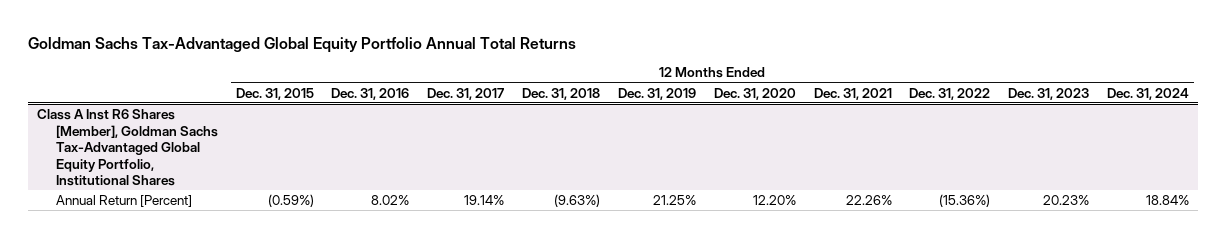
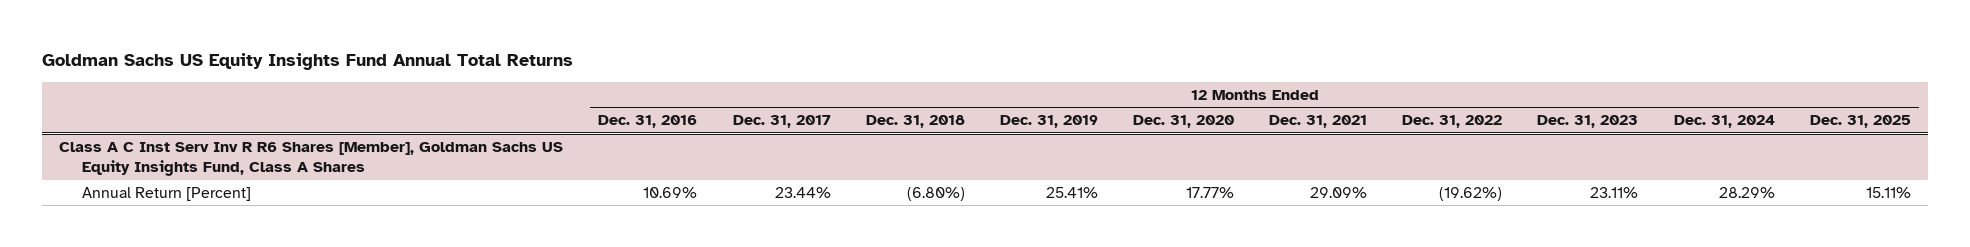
- Goldman Sachs Tax-Advantaged Global Equity Portfolio Annual Total Returns
+ Goldman Sachs US Equity Insights Fund Annual Total Returns
- | 12 Months Ended Dec. 31, 2015 | 12 Months Ended Dec. 31, 2016 | 12 Months Ended Dec. 31, 2017 | 12 Months Ended Dec. 31, 2018 | 12 Months Ended Dec. 31, 2019 | 12 Months Ended Dec. 31, 2020 | 12 Months Ended Dec. 31, 2021 | 12 Months Ended Dec. 31, 2022 | 12 Months Ended Dec. 31, 2023 | 12 Months Ended Dec. 31, 2024
+ | 12 Months Ended Dec. 31, 2016 | 12 Months Ended Dec. 31, 2017 | 12 Months Ended Dec. 31, 2018 | 12 Months Ended Dec. 31, 2019 | 12 Months Ended Dec. 31, 2020 | 12 Months Ended Dec. 31, 2021 | 12 Months Ended Dec. 31, 2022 | 12 Months Ended Dec. 31, 2023 | 12 Months Ended Dec. 31, 2024 | 12 Months Ended Dec. 31, 2025
- Class A Inst R6 Shares [Member], Goldman Sachs Tax-Advantaged Global Equity Portfolio, Institutional Shares
- Annual Return [Percent] | (0.59%) | 8.02% | 19.14% | (9.63%) | 21.25% | 12.20% | 22.26% | (15.36%) | 20.23% | 18.84%
+ Class A C Inst Serv Inv R R6 Shares [Member], Goldman Sachs US Equity Insights Fund, Class A Shares
+ Annual Return [Percent] | 10.69% | 23.44% | (6.80%) | 25.41% | 17.77% | 29.09% | (19.62%) | 23.11% | 28.29% | 15.11%

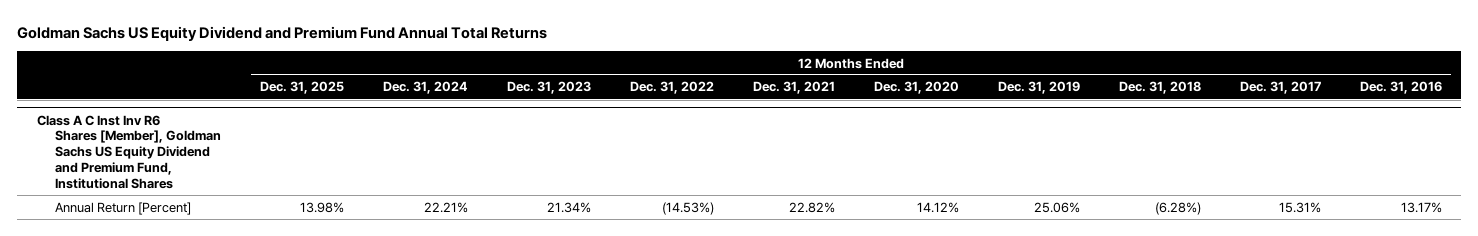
- Goldman Sachs US Equity Insights Fund Annual Total Returns
+ Goldman Sachs US Equity Dividend and Premium Fund Annual Total Returns
- | 12 Months Ended Dec. 31, 2016 | 12 Months Ended Dec. 31, 2017 | 12 Months Ended Dec. 31, 2018 | 12 Months Ended Dec. 31, 2019 | 12 Months Ended Dec. 31, 2020 | 12 Months Ended Dec. 31, 2021 | 12 Months Ended Dec. 31, 2022 | 12 Months Ended Dec. 31, 2023 | 12 Months Ended Dec. 31, 2024 | 12 Months Ended Dec. 31, 2025
+ | 12 Months Ended Dec. 31, 2025 | 12 Months Ended Dec. 31, 2024 | 12 Months Ended Dec. 31, 2023 | 12 Months Ended Dec. 31, 2022 | 12 Months Ended Dec. 31, 2021 | 12 Months Ended Dec. 31, 2020 | 12 Months Ended Dec. 31, 2019 | 12 Months Ended Dec. 31, 2018 | 12 Months Ended Dec. 31, 2017 | 12 Months Ended Dec. 31, 2016
- Class A C Inst Serv Inv R R6 Shares [Member], Goldman Sachs US Equity Insights Fund, Class A Shares
- Annual Return [Percent] | 10.69% | 23.44% | (6.80%) | 25.41% | 17.77% | 29.09% | (19.62%) | 23.11% | 28.29% | 15.11%
+ Class A C Inst Inv R6 Shares [Member], Goldman Sachs US Equity Dividend and Premium Fund, Institutional Shares
+ Annual Return [Percent] | 13.98% | 22.21% | 21.34% | (14.53%) | 22.82% | 14.12% | 25.06% | (6.28%) | 15.31% | 13.17%

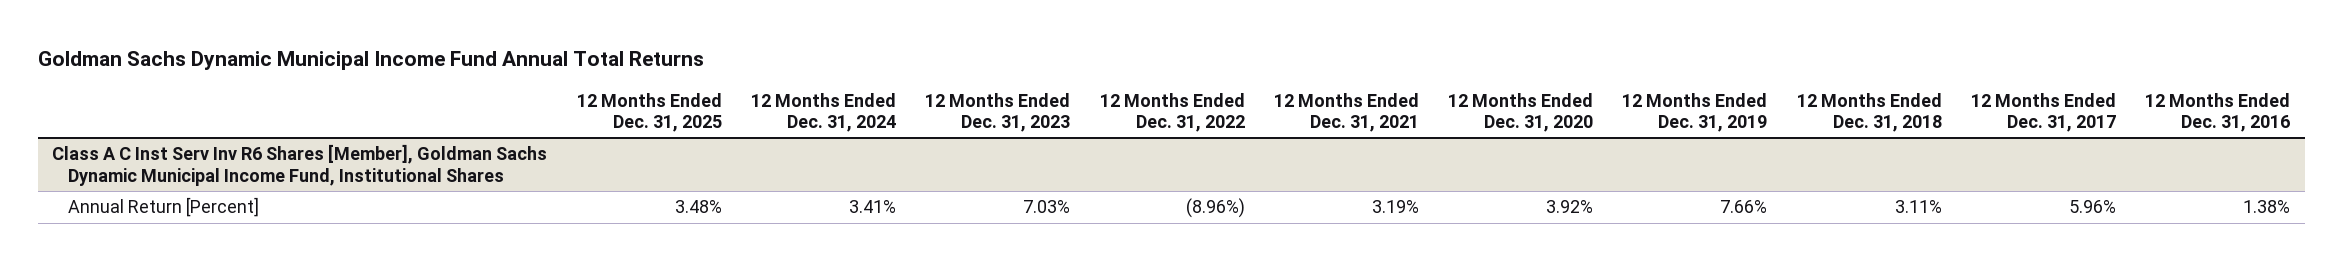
- Goldman Sachs US Equity Dividend and Premium Fund Annual Total Returns
+ Goldman Sachs Dynamic Municipal Income Fund Annual Total Returns
- Class A C Inst Inv R6 Shares [Member], Goldman Sachs US Equity Dividend and Premium Fund, Institutional Shares
- Annual Return [Percent] | 13.98% | 22.21% | 21.34% | (14.53%) | 22.82% | 14.12% | 25.06% | (6.28%) | 15.31% | 13.17%
+ Class A C Inst Serv Inv R6 Shares [Member], Goldman Sachs Dynamic Municipal Income Fund, Institutional Shares
+ Annual Return [Percent] | 3.48% | 3.41% | 7.03% | (8.96%) | 3.19% | 3.92% | 7.66% | 3.11% | 5.96% | 1.38%

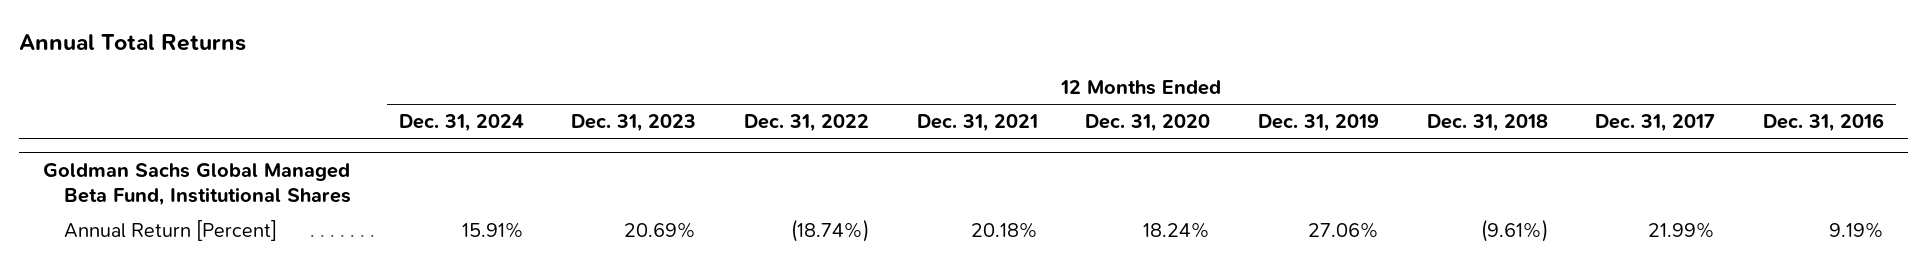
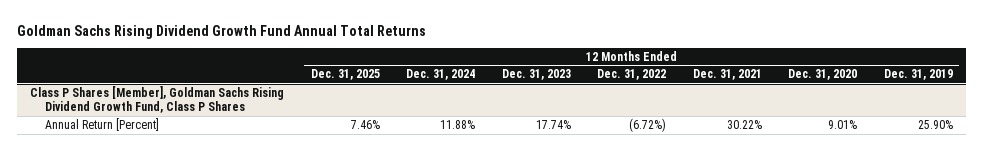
- Annual Total Returns
+ Goldman Sachs Rising Dividend Growth Fund Annual Total Returns
- | 12 Months Ended Dec. 31, 2024 | 12 Months Ended Dec. 31, 2023 | 12 Months Ended Dec. 31, 2022 | 12 Months Ended Dec. 31, 2021 | 12 Months Ended Dec. 31, 2020 | 12 Months Ended Dec. 31, 2019 | 12 Months Ended Dec. 31, 2018 | 12 Months Ended Dec. 31, 2017 | 12 Months Ended Dec. 31, 2016
+ | 12 Months Ended Dec. 31, 2025 | 12 Months Ended Dec. 31, 2024 | 12 Months Ended Dec. 31, 2023 | 12 Months Ended Dec. 31, 2022 | 12 Months Ended Dec. 31, 2021 | 12 Months Ended Dec. 31, 2020 | 12 Months Ended Dec. 31, 2019
- Goldman Sachs Global Managed Beta Fund, Institutional Shares
- Annual Return [Percent] | 15.91% | 20.69% | (18.74%) | 20.18% | 18.24% | 27.06% | (9.61%) | 21.99% | 9.19%
+ Class P Shares [Member], Goldman Sachs Rising Dividend Growth Fund, Class P Shares
+ Annual Return [Percent] | 7.46% | 11.88% | 17.74% | (6.72%) | 30.22% | 9.01% | 25.90%

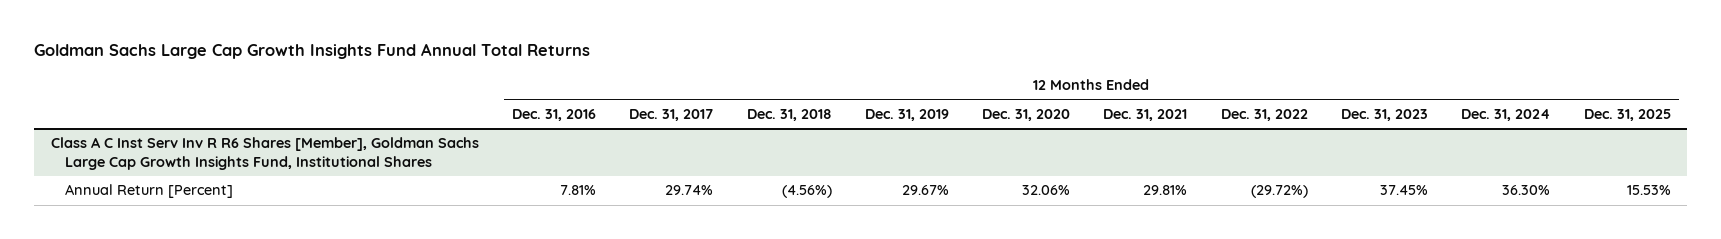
- Goldman Sachs Rising Dividend Growth Fund Annual Total Returns
+ Goldman Sachs Large Cap Growth Insights Fund Annual Total Returns
- | 12 Months Ended Dec. 31, 2025 | 12 Months Ended Dec. 31, 2024 | 12 Months Ended Dec. 31, 2023 | 12 Months Ended Dec. 31, 2022 | 12 Months Ended Dec. 31, 2021 | 12 Months Ended Dec. 31, 2020 | 12 Months Ended Dec. 31, 2019
+ | 12 Months Ended Dec. 31, 2016 | 12 Months Ended Dec. 31, 2017 | 12 Months Ended Dec. 31, 2018 | 12 Months Ended Dec. 31, 2019 | 12 Months Ended Dec. 31, 2020 | 12 Months Ended Dec. 31, 2021 | 12 Months Ended Dec. 31, 2022 | 12 Months Ended Dec. 31, 2023 | 12 Months Ended Dec. 31, 2024 | 12 Months Ended Dec. 31, 2025
- Class P Shares [Member], Goldman Sachs Rising Dividend Growth Fund, Class P Shares
- Annual Return [Percent] | 7.46% | 11.88% | 17.74% | (6.72%) | 30.22% | 9.01% | 25.90%
+ Class A C Inst Serv Inv R R6 Shares [Member], Goldman Sachs Large Cap Growth Insights Fund, Institutional Shares
+ Annual Return [Percent] | 7.81% | 29.74% | (4.56%) | 29.67% | 32.06% | 29.81% | (29.72%) | 37.45% | 36.30% | 15.53%

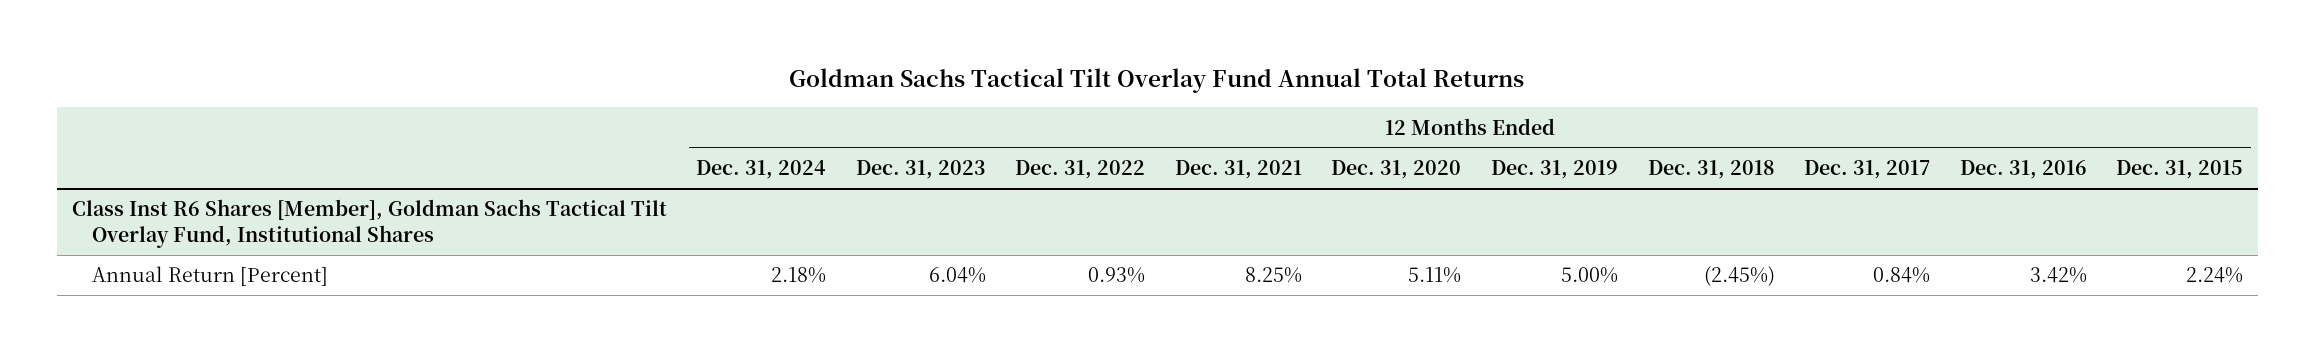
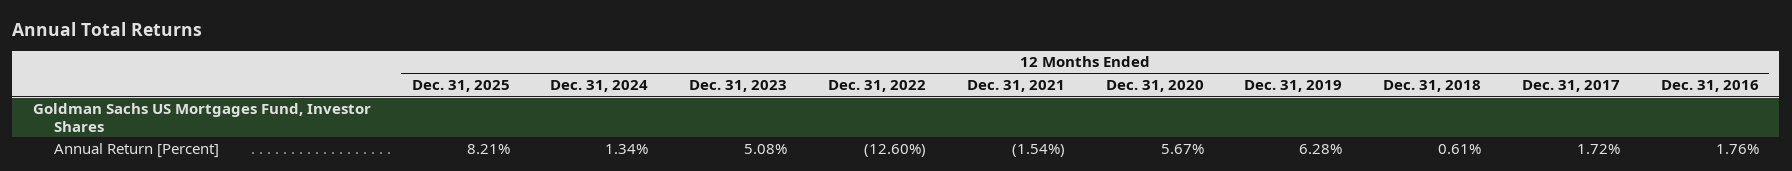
- Goldman Sachs Tactical Tilt Overlay Fund Annual Total Returns
+ Annual Total Returns
- | 12 Months Ended Dec. 31, 2024 | 12 Months Ended Dec. 31, 2023 | 12 Months Ended Dec. 31, 2022 | 12 Months Ended Dec. 31, 2021 | 12 Months Ended Dec. 31, 2020 | 12 Months Ended Dec. 31, 2019 | 12 Months Ended Dec. 31, 2018 | 12 Months Ended Dec. 31, 2017 | 12 Months Ended Dec. 31, 2016 | 12 Months Ended Dec. 31, 2015
+ | 12 Months Ended Dec. 31, 2025 | 12 Months Ended Dec. 31, 2024 | 12 Months Ended Dec. 31, 2023 | 12 Months Ended Dec. 31, 2022 | 12 Months Ended Dec. 31, 2021 | 12 Months Ended Dec. 31, 2020 | 12 Months Ended Dec. 31, 2019 | 12 Months Ended Dec. 31, 2018 | 12 Months Ended Dec. 31, 2017 | 12 Months Ended Dec. 31, 2016
- Class Inst R6 Shares [Member], Goldman Sachs Tactical Tilt Overlay Fund, Institutional Shares
- Annual Return [Percent] | 2.18% | 6.04% | 0.93% | 8.25% | 5.11% | 5.00% | (2.45%) | 0.84% | 3.42% | 2.24%
+ Goldman Sachs US Mortgages Fund, Investor Shares
+ Annual Return [Percent] | 8.21% | 1.34% | 5.08% | (12.60%) | (1.54%) | 5.67% | 6.28% | 0.61% | 1.72% | 1.76%

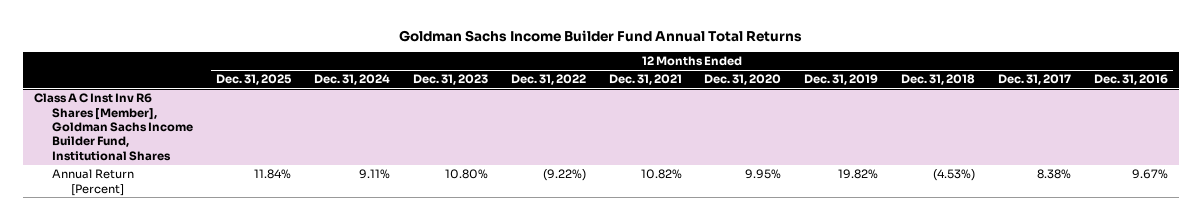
- Annual Total Returns
+ Goldman Sachs Income Builder Fund Annual Total Returns
- Goldman Sachs US Mortgages Fund, Investor Shares
- Annual Return [Percent] | 8.21% | 1.34% | 5.08% | (12.60%) | (1.54%) | 5.67% | 6.28% | 0.61% | 1.72% | 1.76%
+ Class A C Inst Inv R6 Shares [Member], Goldman Sachs Income Builder Fund, Institutional Shares
+ Annual Return [Percent] | 11.84% | 9.11% | 10.80% | (9.22%) | 10.82% | 9.95% | 19.82% | (4.53%) | 8.38% | 9.67%

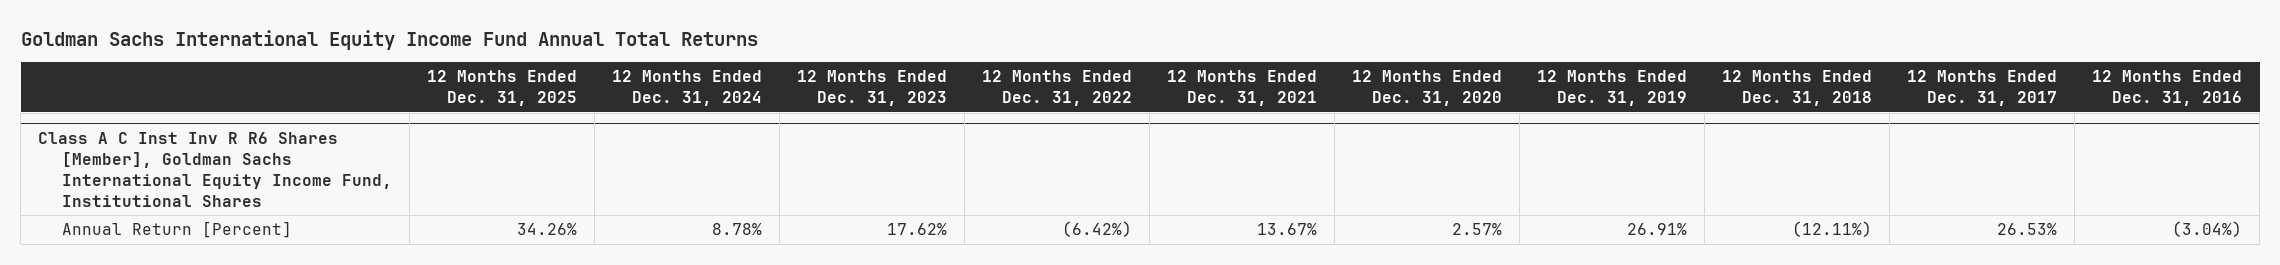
- Goldman Sachs Income Builder Fund Annual Total Returns
+ Goldman Sachs International Equity Income Fund Annual Total Returns
- Class A C Inst Inv R6 Shares [Member], Goldman Sachs Income Builder Fund, Institutional Shares
- Annual Return [Percent] | 11.84% | 9.11% | 10.80% | (9.22%) | 10.82% | 9.95% | 19.82% | (4.53%) | 8.38% | 9.67%
+ Class A C Inst Inv R R6 Shares [Member], Goldman Sachs International Equity Income Fund, Institutional Shares
+ Annual Return [Percent] | 34.26% | 8.78% | 17.62% | (6.42%) | 13.67% | 2.57% | 26.91% | (12.11%) | 26.53% | (3.04%)

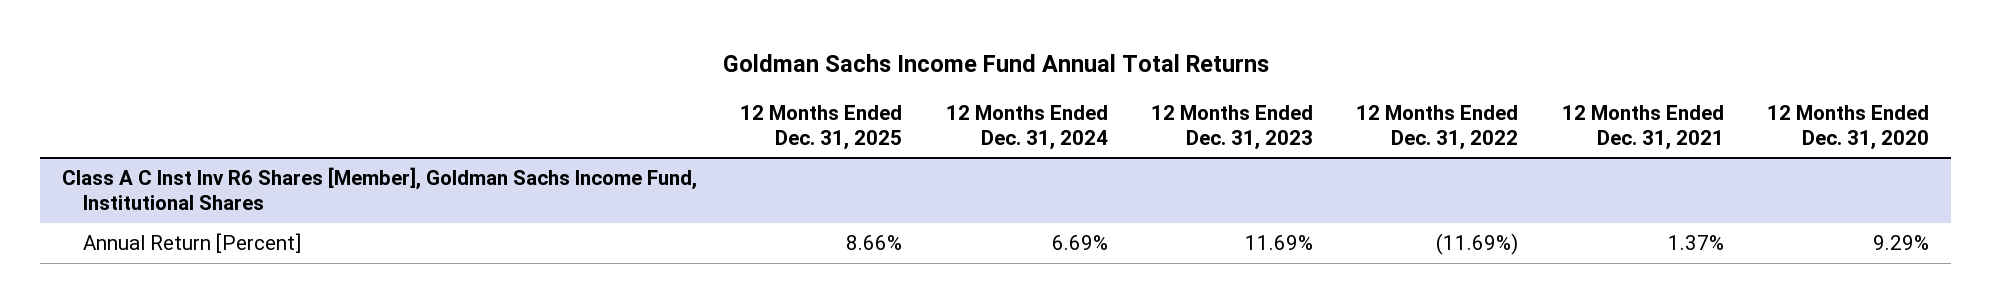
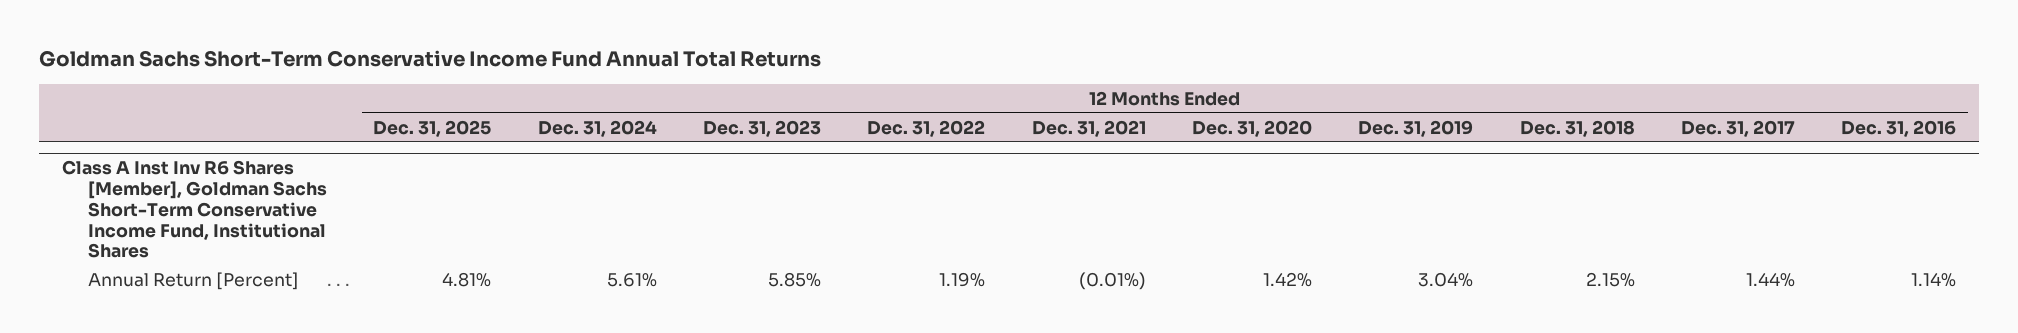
- Goldman Sachs Income Fund Annual Total Returns
+ Goldman Sachs Short-Term Conservative Income Fund Annual Total Returns
- | 12 Months Ended Dec. 31, 2025 | 12 Months Ended Dec. 31, 2024 | 12 Months Ended Dec. 31, 2023 | 12 Months Ended Dec. 31, 2022 | 12 Months Ended Dec. 31, 2021 | 12 Months Ended Dec. 31, 2020
+ | 12 Months Ended Dec. 31, 2025 | 12 Months Ended Dec. 31, 2024 | 12 Months Ended Dec. 31, 2023 | 12 Months Ended Dec. 31, 2022 | 12 Months Ended Dec. 31, 2021 | 12 Months Ended Dec. 31, 2020 | 12 Months Ended Dec. 31, 2019 | 12 Months Ended Dec. 31, 2018 | 12 Months Ended Dec. 31, 2017 | 12 Months Ended Dec. 31, 2016
- Class A C Inst Inv R6 Shares [Member], Goldman Sachs Income Fund, Institutional Shares
- Annual Return [Percent] | 8.66% | 6.69% | 11.69% | (11.69%) | 1.37% | 9.29%
+ Class A Inst Inv R6 Shares [Member], Goldman Sachs Short-Term Conservative Income Fund, Institutional Shares
+ Annual Return [Percent] | 4.81% | 5.61% | 5.85% | 1.19% | (0.01%) | 1.42% | 3.04% | 2.15% | 1.44% | 1.14%

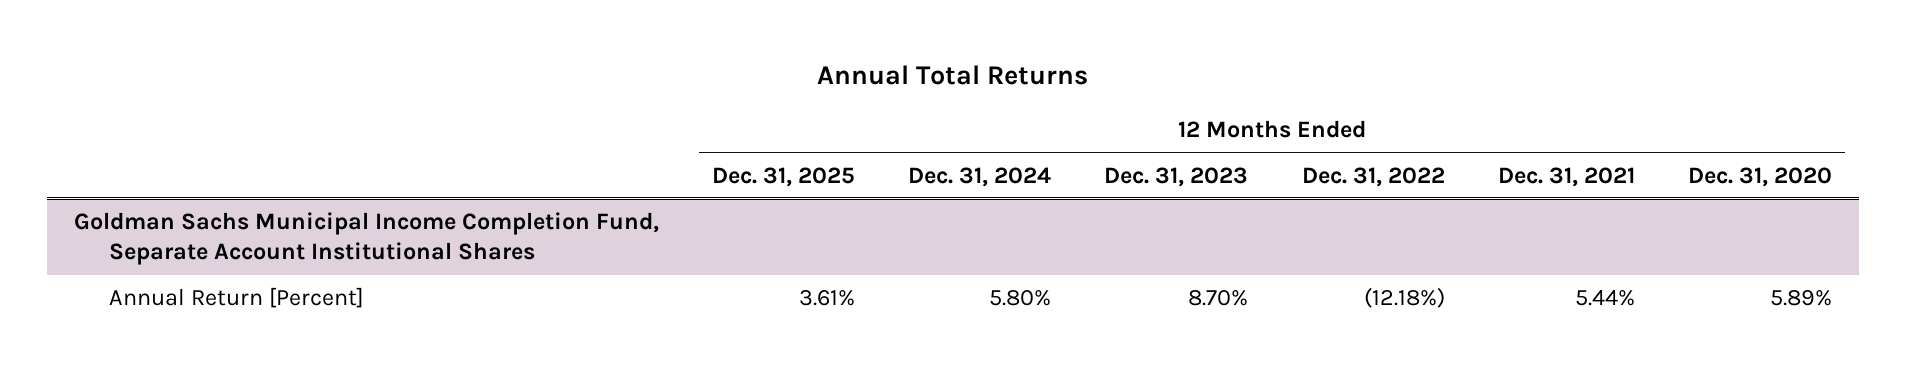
- Goldman Sachs Short-Term Conservative Income Fund Annual Total Returns
+ Annual Total Returns
- | 12 Months Ended Dec. 31, 2025 | 12 Months Ended Dec. 31, 2024 | 12 Months Ended Dec. 31, 2023 | 12 Months Ended Dec. 31, 2022 | 12 Months Ended Dec. 31, 2021 | 12 Months Ended Dec. 31, 2020 | 12 Months Ended Dec. 31, 2019 | 12 Months Ended Dec. 31, 2018 | 12 Months Ended Dec. 31, 2017 | 12 Months Ended Dec. 31, 2016
+ | 12 Months Ended Dec. 31, 2025 | 12 Months Ended Dec. 31, 2024 | 12 Months Ended Dec. 31, 2023 | 12 Months Ended Dec. 31, 2022 | 12 Months Ended Dec. 31, 2021 | 12 Months Ended Dec. 31, 2020
- Class A Inst Inv R6 Shares [Member], Goldman Sachs Short-Term Conservative Income Fund, Institutional Shares
- Annual Return [Percent] | 4.81% | 5.61% | 5.85% | 1.19% | (0.01%) | 1.42% | 3.04% | 2.15% | 1.44% | 1.14%
+ Goldman Sachs Municipal Income Completion Fund, Separate Account Institutional Shares
+ Annual Return [Percent] | 3.61% | 5.80% | 8.70% | (12.18%) | 5.44% | 5.89%

